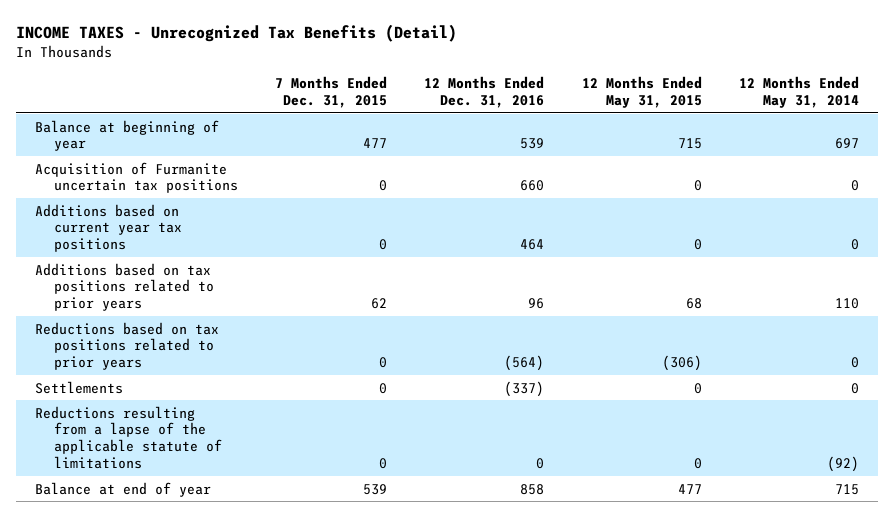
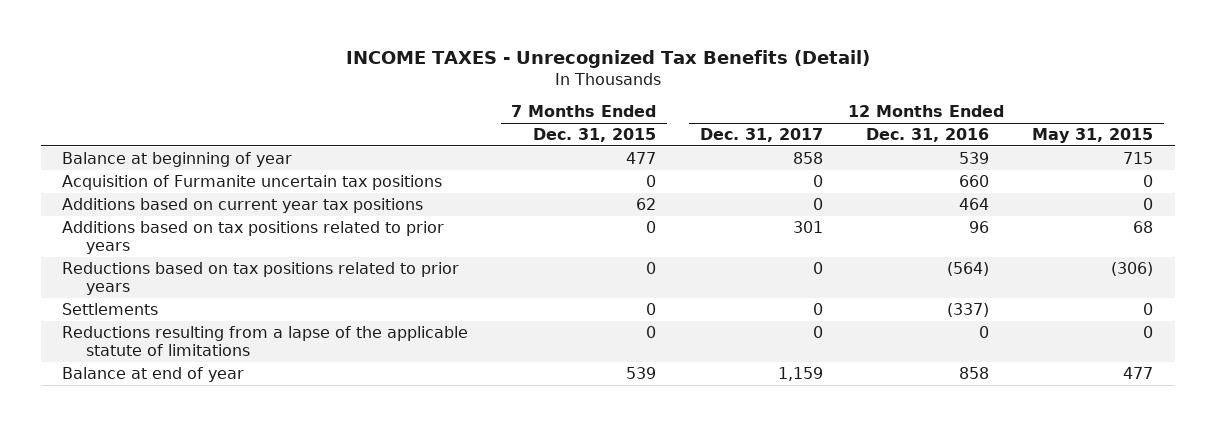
- | 7 Months Ended Dec. 31, 2015 | 12 Months Ended Dec. 31, 2016 | 12 Months Ended May 31, 2015 | 12 Months Ended May 31, 2014
+ | 7 Months Ended Dec. 31, 2015 | 12 Months Ended Dec. 31, 2017 | 12 Months Ended Dec. 31, 2016 | 12 Months Ended May 31, 2015
- Additions based on current year tax positions | 0 | 464 | 0 | 0
- Additions based on tax positions related to prior years | 62 | 96 | 68 | 110
+ Additions based on current year tax positions | 62 | 0 | 464 | 0
+ Additions based on tax positions related to prior years | 0 | 301 | 96 | 68

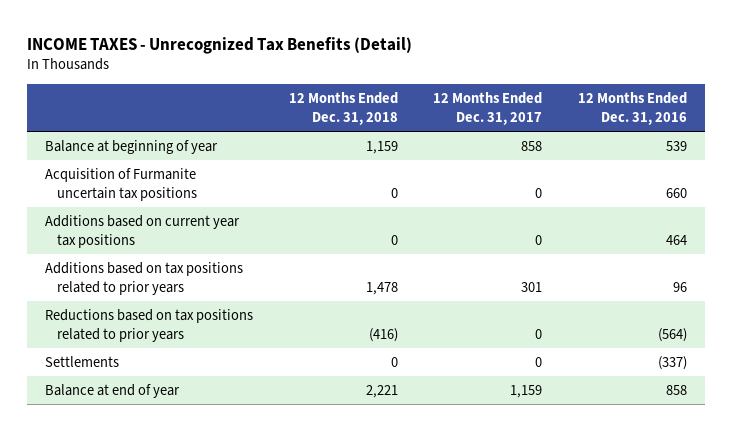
- | 7 Months Ended Dec. 31, 2015 | 12 Months Ended Dec. 31, 2017 | 12 Months Ended Dec. 31, 2016 | 12 Months Ended May 31, 2015
+ | 12 Months Ended Dec. 31, 2018 | 12 Months Ended Dec. 31, 2017 | 12 Months Ended Dec. 31, 2016
- Reductions resulting from a lapse of the applicable statute of limitations | 0 | 0 | 0 | 0

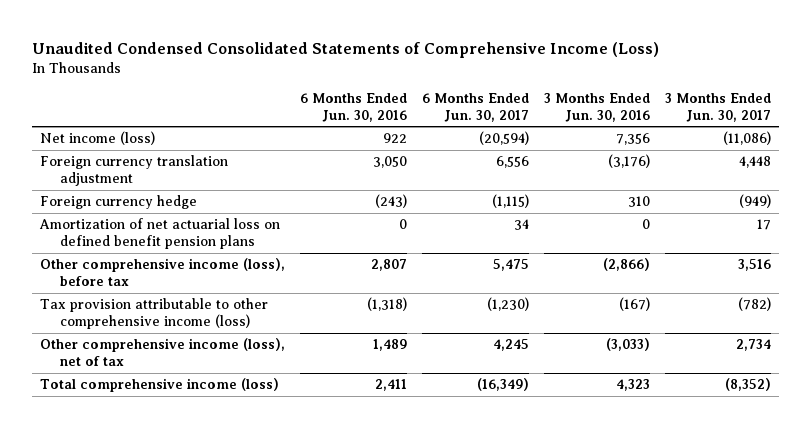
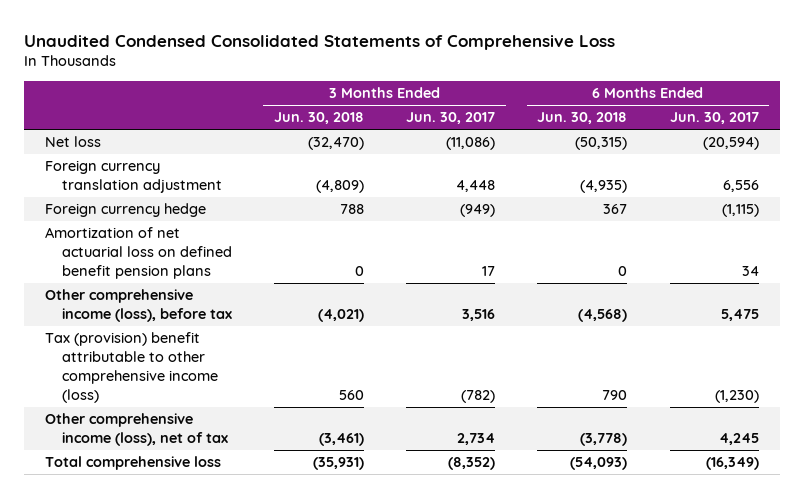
- Unaudited Condensed Consolidated Statements of Comprehensive Income (Loss)
+ Unaudited Condensed Consolidated Statements of Comprehensive Loss
- | 6 Months Ended Jun. 30, 2016 | 6 Months Ended Jun. 30, 2017 | 3 Months Ended Jun. 30, 2016 | 3 Months Ended Jun. 30, 2017
+ | 3 Months Ended Jun. 30, 2018 | 3 Months Ended Jun. 30, 2017 | 6 Months Ended Jun. 30, 2018 | 6 Months Ended Jun. 30, 2017
- Net income (loss) | 922 | (20,594) | 7,356 | (11,086)
+ Net loss | (32,470) | (11,086) | (50,315) | (20,594)
- Tax provision attributable to other comprehensive income (loss) | (1,318) | (1,230) | (167) | (782)
+ Tax (provision) benefit attributable to other comprehensive income (loss) | 560 | (782) | 790 | (1,230)
- Total comprehensive income (loss) | 2,411 | (16,349) | 4,323 | (8,352)
+ Total comprehensive loss | (35,931) | (8,352) | (54,093) | (16,349)

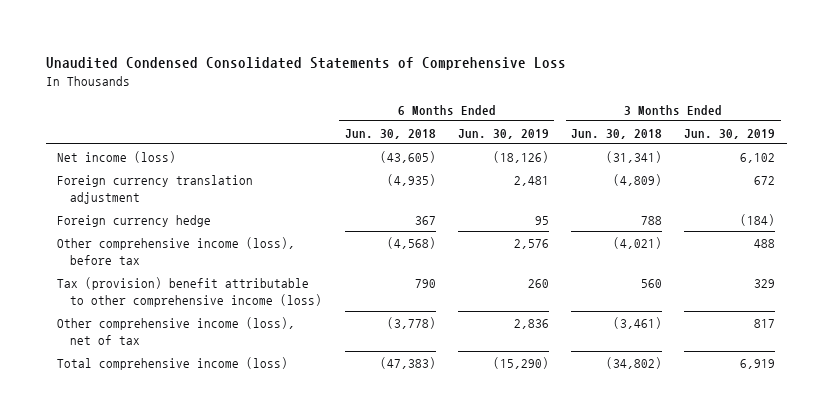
- | 3 Months Ended Jun. 30, 2018 | 3 Months Ended Jun. 30, 2017 | 6 Months Ended Jun. 30, 2018 | 6 Months Ended Jun. 30, 2017
+ | 6 Months Ended Jun. 30, 2018 | 6 Months Ended Jun. 30, 2019 | 3 Months Ended Jun. 30, 2018 | 3 Months Ended Jun. 30, 2019
- Net loss | (32,470) | (11,086) | (50,315) | (20,594)
+ Net income (loss) | (43,605) | (18,126) | (31,341) | 6,102
- Amortization of net actuarial loss on defined benefit pension plans | 0 | 17 | 0 | 34
- Total comprehensive loss | (35,931) | (8,352) | (54,093) | (16,349)
+ Total comprehensive income (loss) | (47,383) | (15,290) | (34,802) | 6,919

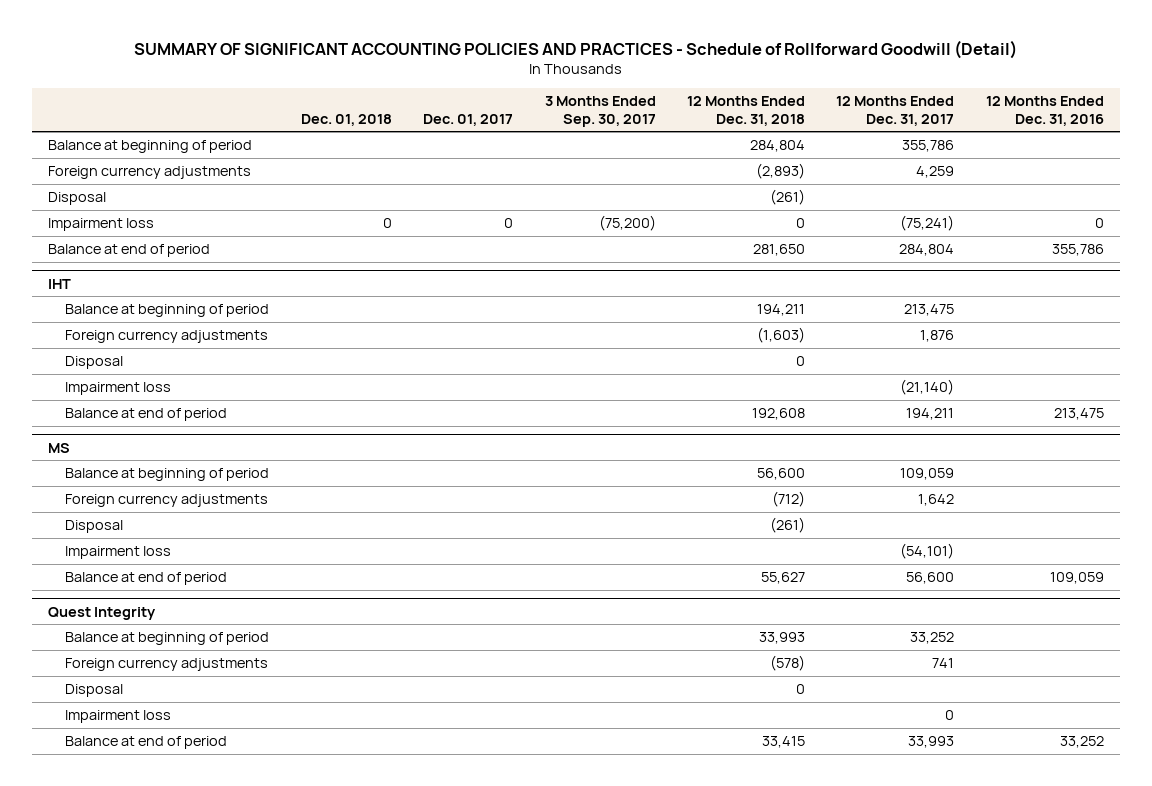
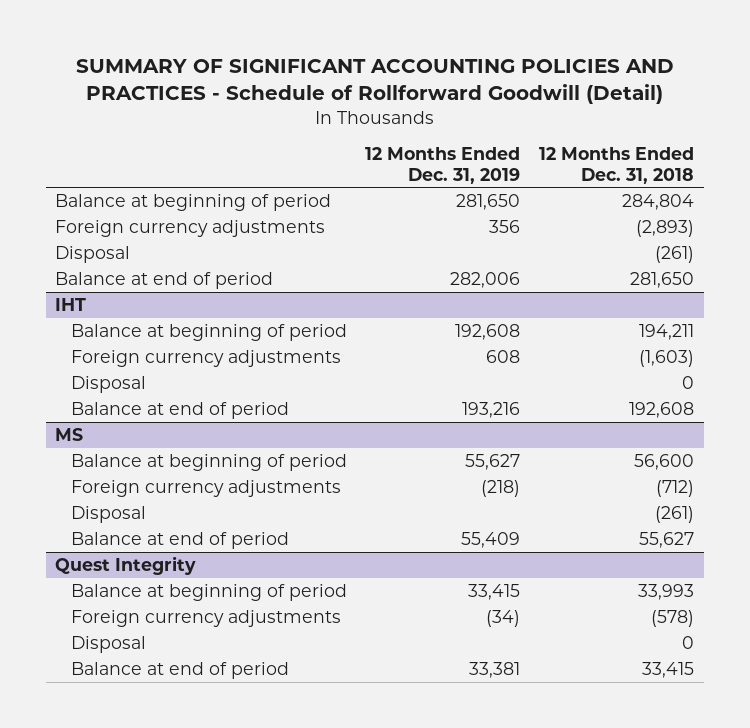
- | Dec. 01, 2018 | Dec. 01, 2017 | 3 Months Ended Sep. 30, 2017 | 12 Months Ended Dec. 31, 2018 | 12 Months Ended Dec. 31, 2017 | 12 Months Ended Dec. 31, 2016
+ | 12 Months Ended Dec. 31, 2019 | 12 Months Ended Dec. 31, 2018
- Impairment loss | 0 | 0 | (75,200) | 0 | (75,241) | 0
@ IHT
- Impairment loss | | | | | (21,140) |
@ MS
- Impairment loss | | | | | (54,101) |
@ Quest Integrity
- Impairment loss | | | | | 0 |

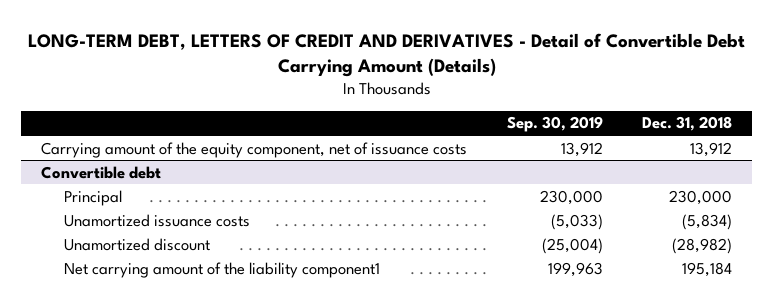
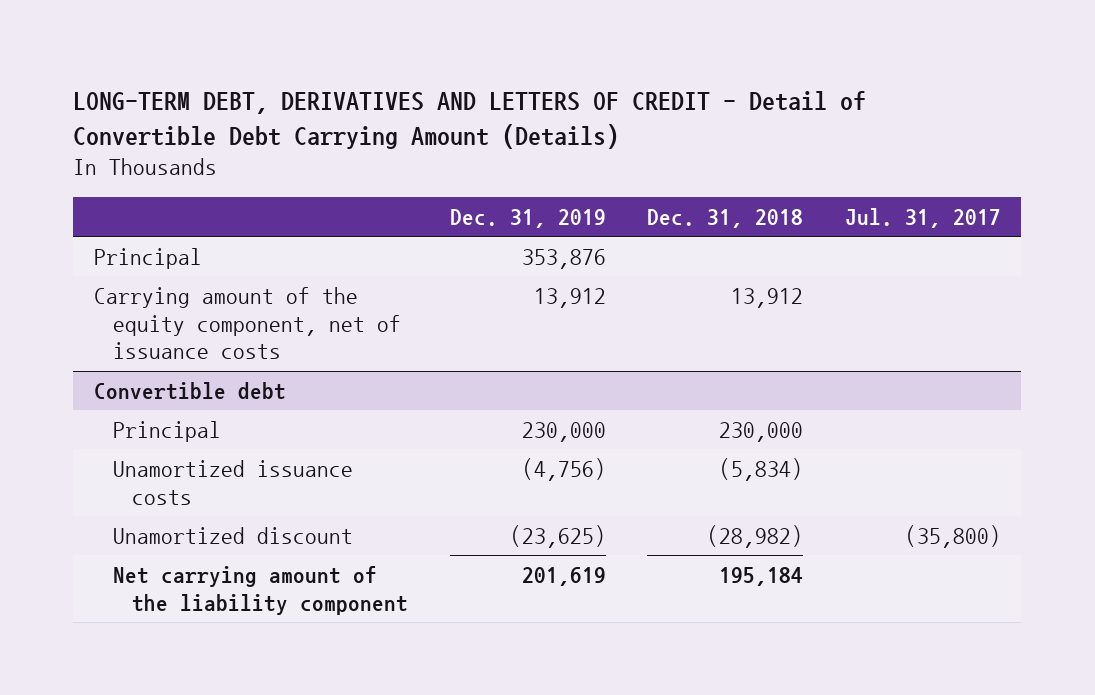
- LONG-TERM DEBT, LETTERS OF CREDIT AND DERIVATIVES - Detail of Convertible Debt Carrying Amount (Details)
+ LONG-TERM DEBT, DERIVATIVES AND LETTERS OF CREDIT - Detail of Convertible Debt Carrying Amount (Details)
- | Sep. 30, 2019 | Dec. 31, 2018
+ | Dec. 31, 2019 | Dec. 31, 2018 | Jul. 31, 2017
+ Principal | 353,876 | |
@ Convertible debt
- Net carrying amount of the liability component1 | 199,963 | 195,184
+ Net carrying amount of the liability component | 201,619 | 195,184 |

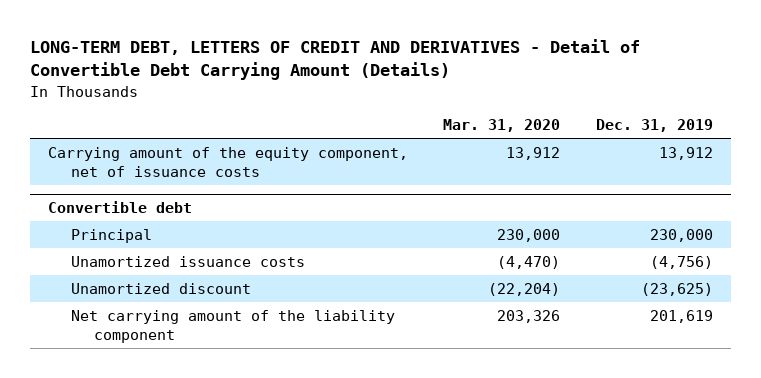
- LONG-TERM DEBT, DERIVATIVES AND LETTERS OF CREDIT - Detail of Convertible Debt Carrying Amount (Details)
+ LONG-TERM DEBT, LETTERS OF CREDIT AND DERIVATIVES - Detail of Convertible Debt Carrying Amount (Details)
- | Dec. 31, 2019 | Dec. 31, 2018 | Jul. 31, 2017
+ | Mar. 31, 2020 | Dec. 31, 2019
- Principal | 353,876 | |

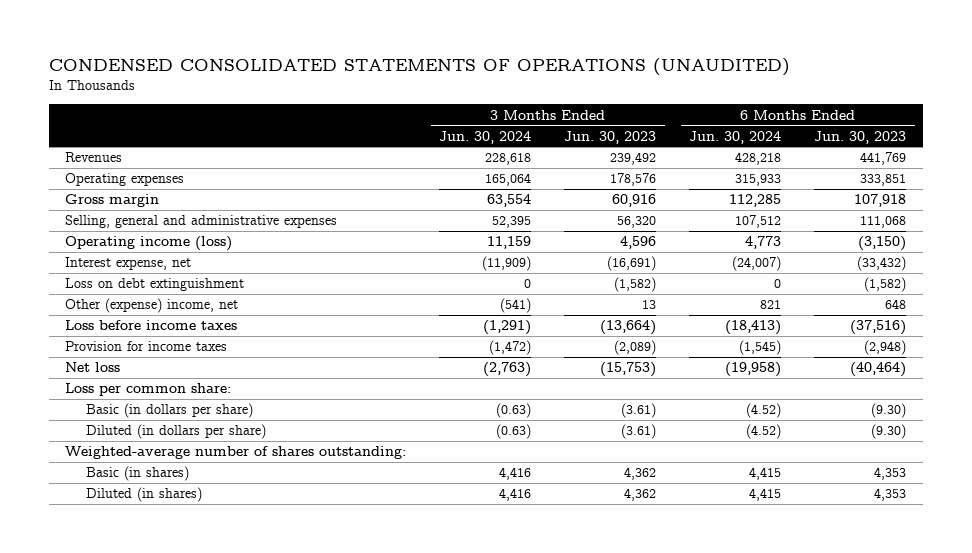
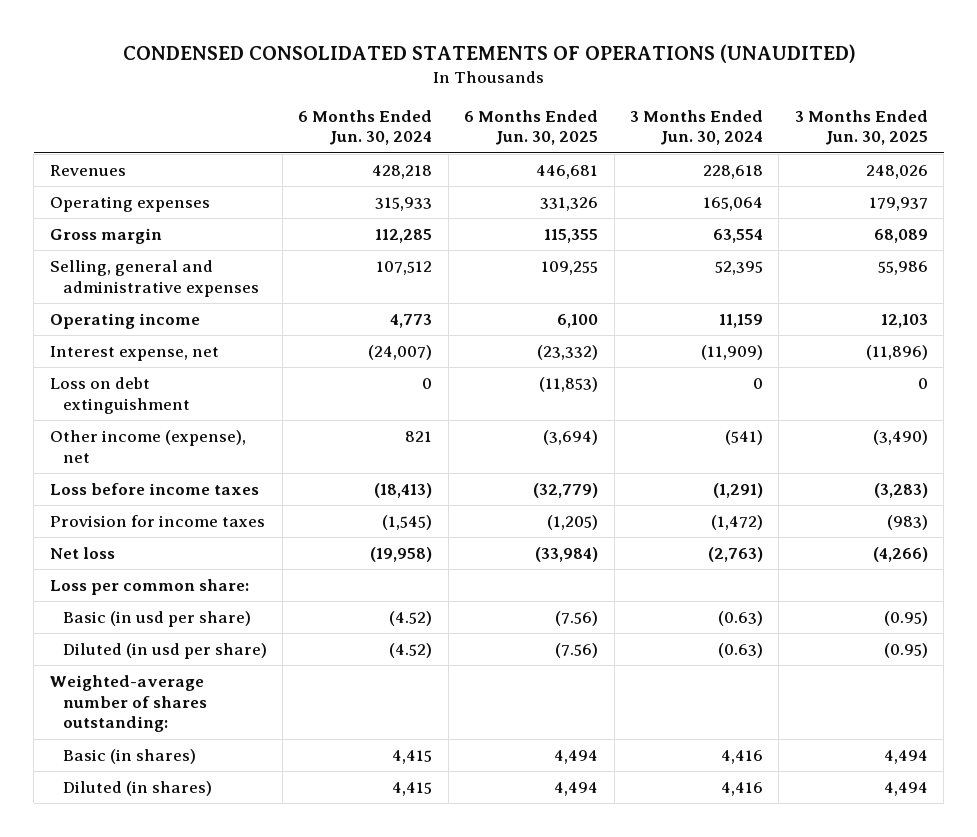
- | 3 Months Ended Jun. 30, 2024 | 3 Months Ended Jun. 30, 2023 | 6 Months Ended Jun. 30, 2024 | 6 Months Ended Jun. 30, 2023
+ | 6 Months Ended Jun. 30, 2024 | 6 Months Ended Jun. 30, 2025 | 3 Months Ended Jun. 30, 2024 | 3 Months Ended Jun. 30, 2025
- Operating income (loss) | 11,159 | 4,596 | 4,773 | (3,150)
+ Operating income | 4,773 | 6,100 | 11,159 | 12,103
- Other (expense) income, net | (541) | 13 | 821 | 648
+ Other income (expense), net | 821 | (3,694) | (541) | (3,490)
- Basic (in dollars per share) | (0.63) | (3.61) | (4.52) | (9.30)
- Diluted (in dollars per share) | (0.63) | (3.61) | (4.52) | (9.30)
+ Basic (in usd per share) | (4.52) | (7.56) | (0.63) | (0.95)
+ Diluted (in usd per share) | (4.52) | (7.56) | (0.63) | (0.95)

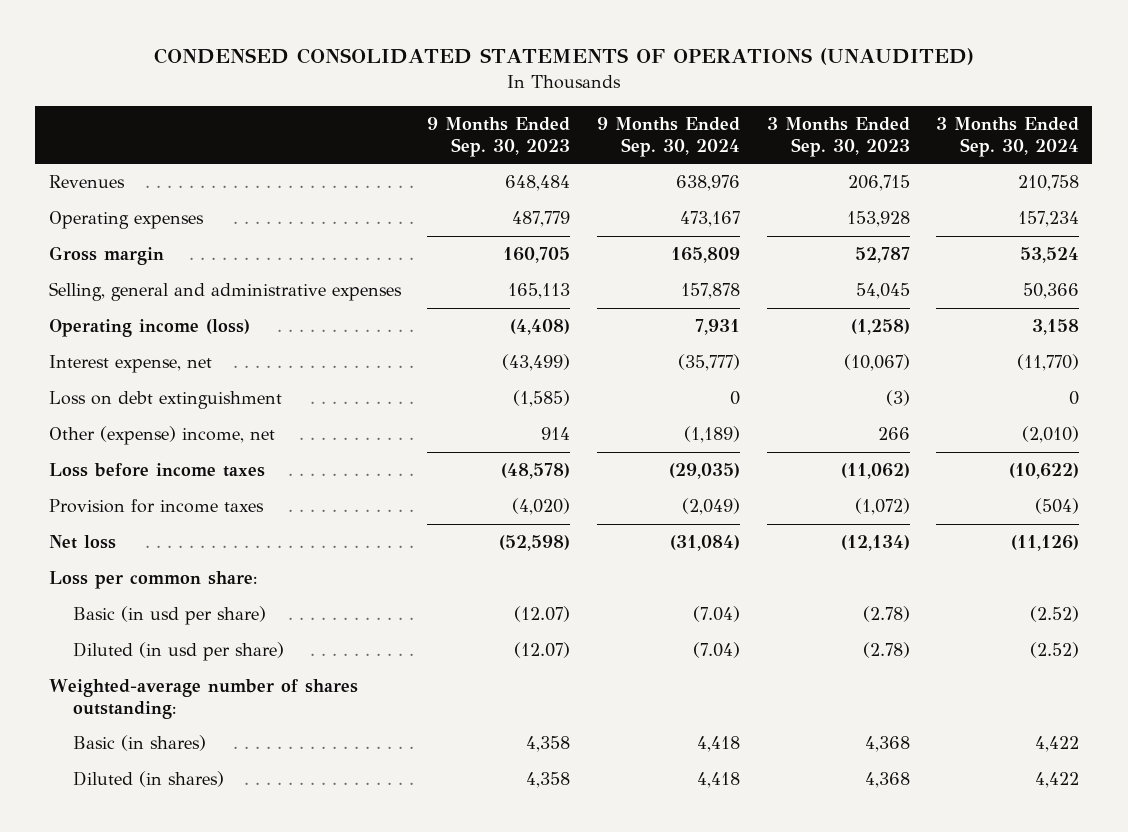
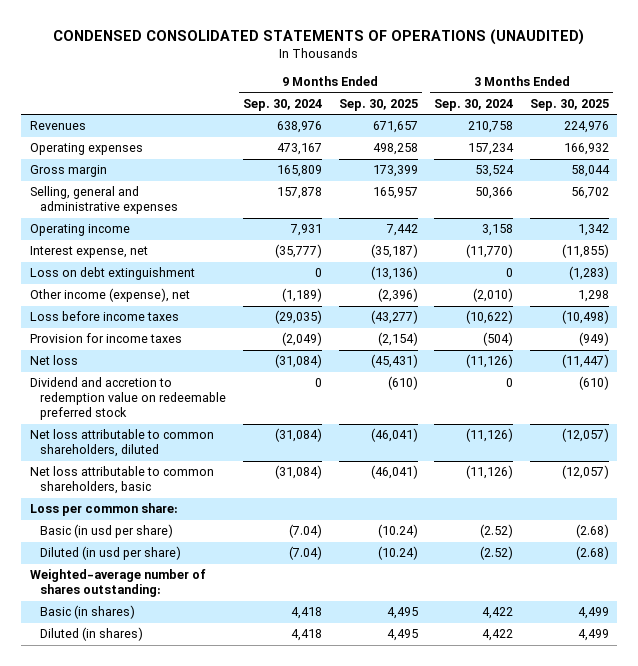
- | 9 Months Ended Sep. 30, 2023 | 9 Months Ended Sep. 30, 2024 | 3 Months Ended Sep. 30, 2023 | 3 Months Ended Sep. 30, 2024
+ | 9 Months Ended Sep. 30, 2024 | 9 Months Ended Sep. 30, 2025 | 3 Months Ended Sep. 30, 2024 | 3 Months Ended Sep. 30, 2025
- Operating income (loss) | (4,408) | 7,931 | (1,258) | 3,158
+ Operating income | 7,931 | 7,442 | 3,158 | 1,342
- Other (expense) income, net | 914 | (1,189) | 266 | (2,010)
+ Other income (expense), net | (1,189) | (2,396) | (2,010) | 1,298
+ Dividend and accretion to redemption value on redeemable preferred stock | 0 | (610) | 0 | (610)
+ Net loss attributable to common shareholders, diluted | (31,084) | (46,041) | (11,126) | (12,057)
+ Net loss attributable to common shareholders, basic | (31,084) | (46,041) | (11,126) | (12,057)

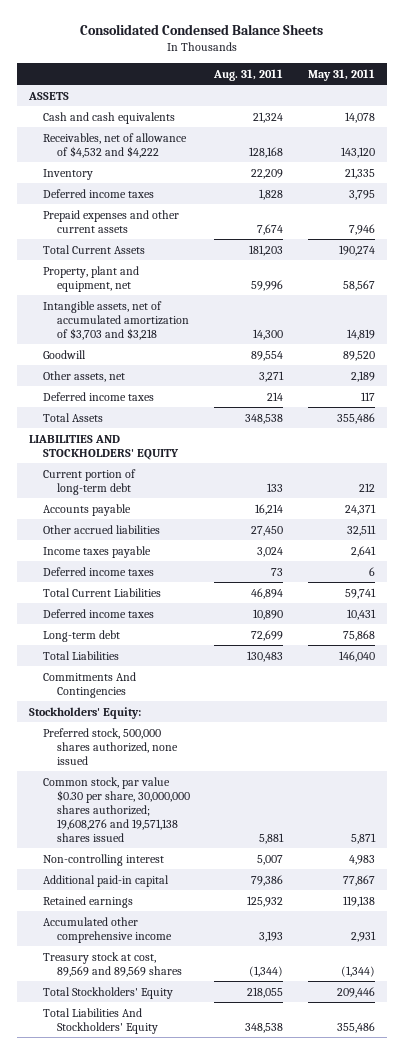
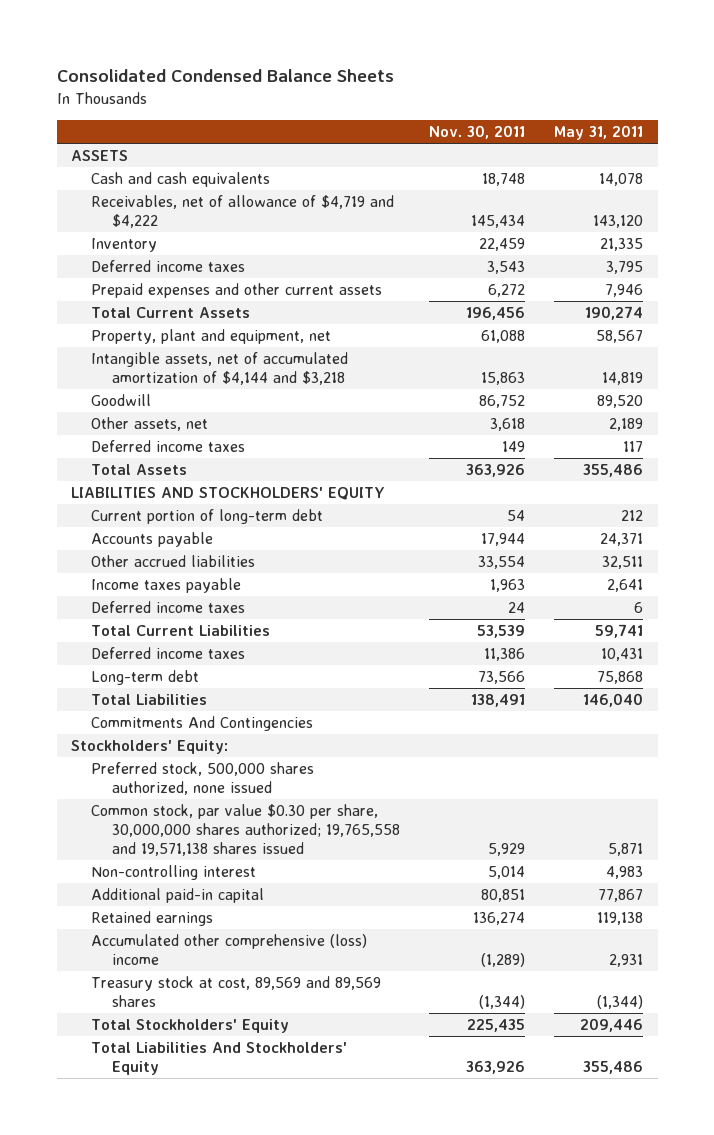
- | Aug. 31, 2011 | May 31, 2011
+ | Nov. 30, 2011 | May 31, 2011
- Receivables, net of allowance of $4,532 and $4,222 | 128,168 | 143,120
+ Receivables, net of allowance of $4,719 and $4,222 | 145,434 | 143,120
- Intangible assets, net of accumulated amortization of $3,703 and $3,218 | 14,300 | 14,819
+ Intangible assets, net of accumulated amortization of $4,144 and $3,218 | 15,863 | 14,819
- Common stock, par value $0.30 per share, 30,000,000 shares authorized; 19,608,276 and 19,571,138 shares issued | 5,881 | 5,871
+ Common stock, par value $0.30 per share, 30,000,000 shares authorized; 19,765,558 and 19,571,138 shares issued | 5,929 | 5,871
- Accumulated other comprehensive income | 3,193 | 2,931
+ Accumulated other comprehensive (loss) income | (1,289) | 2,931

